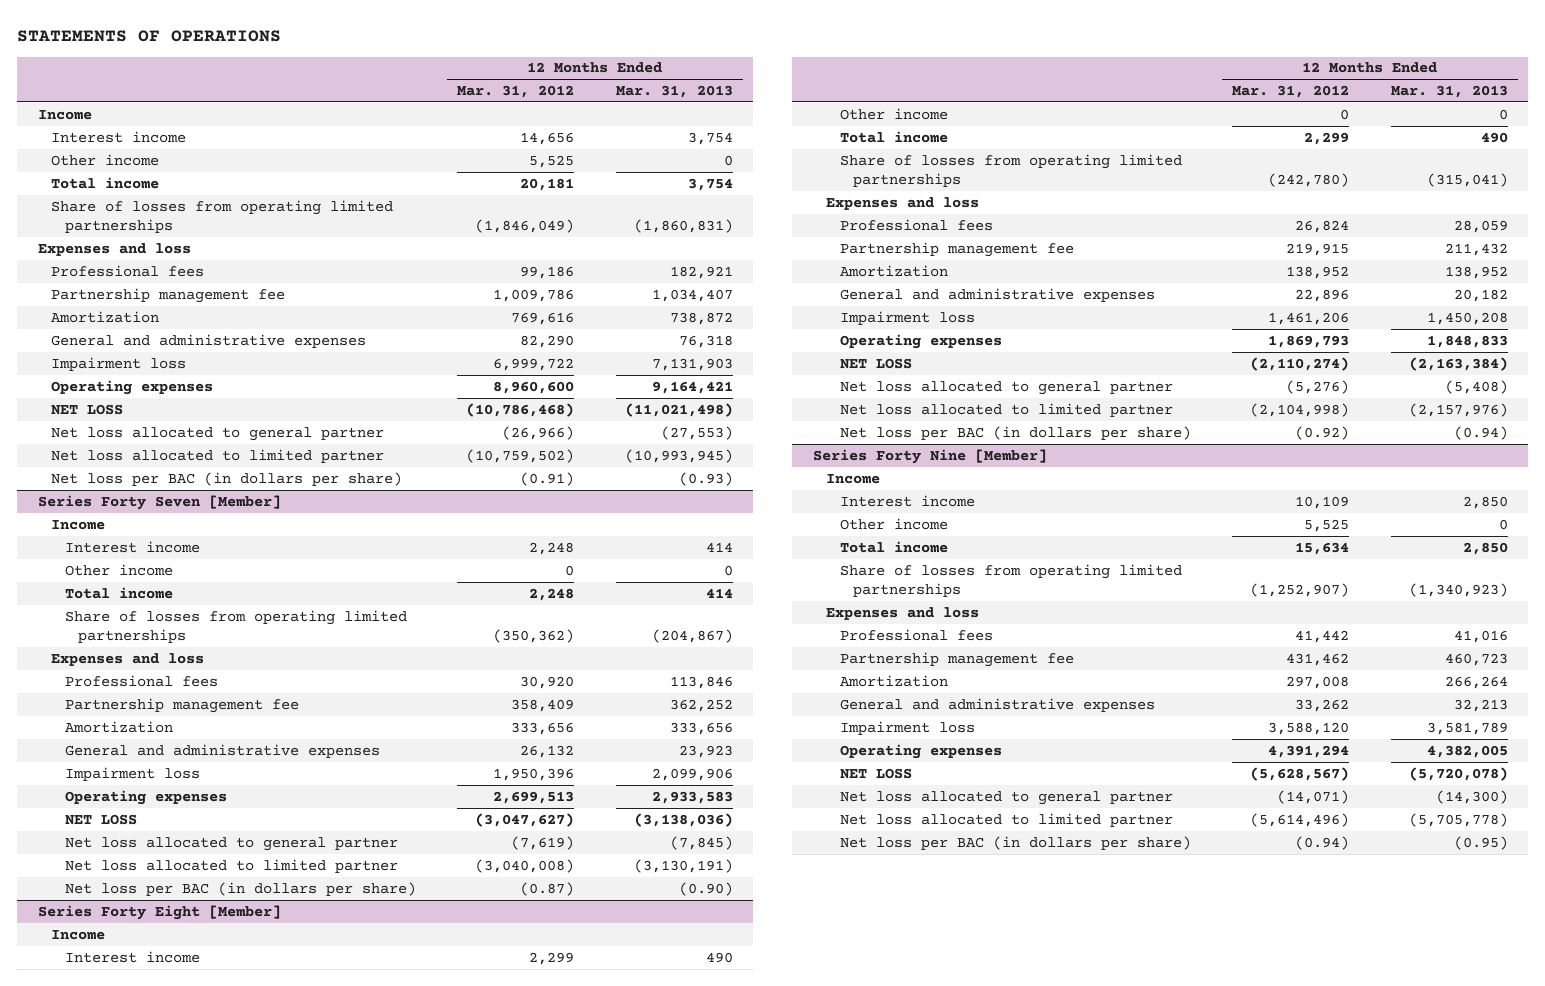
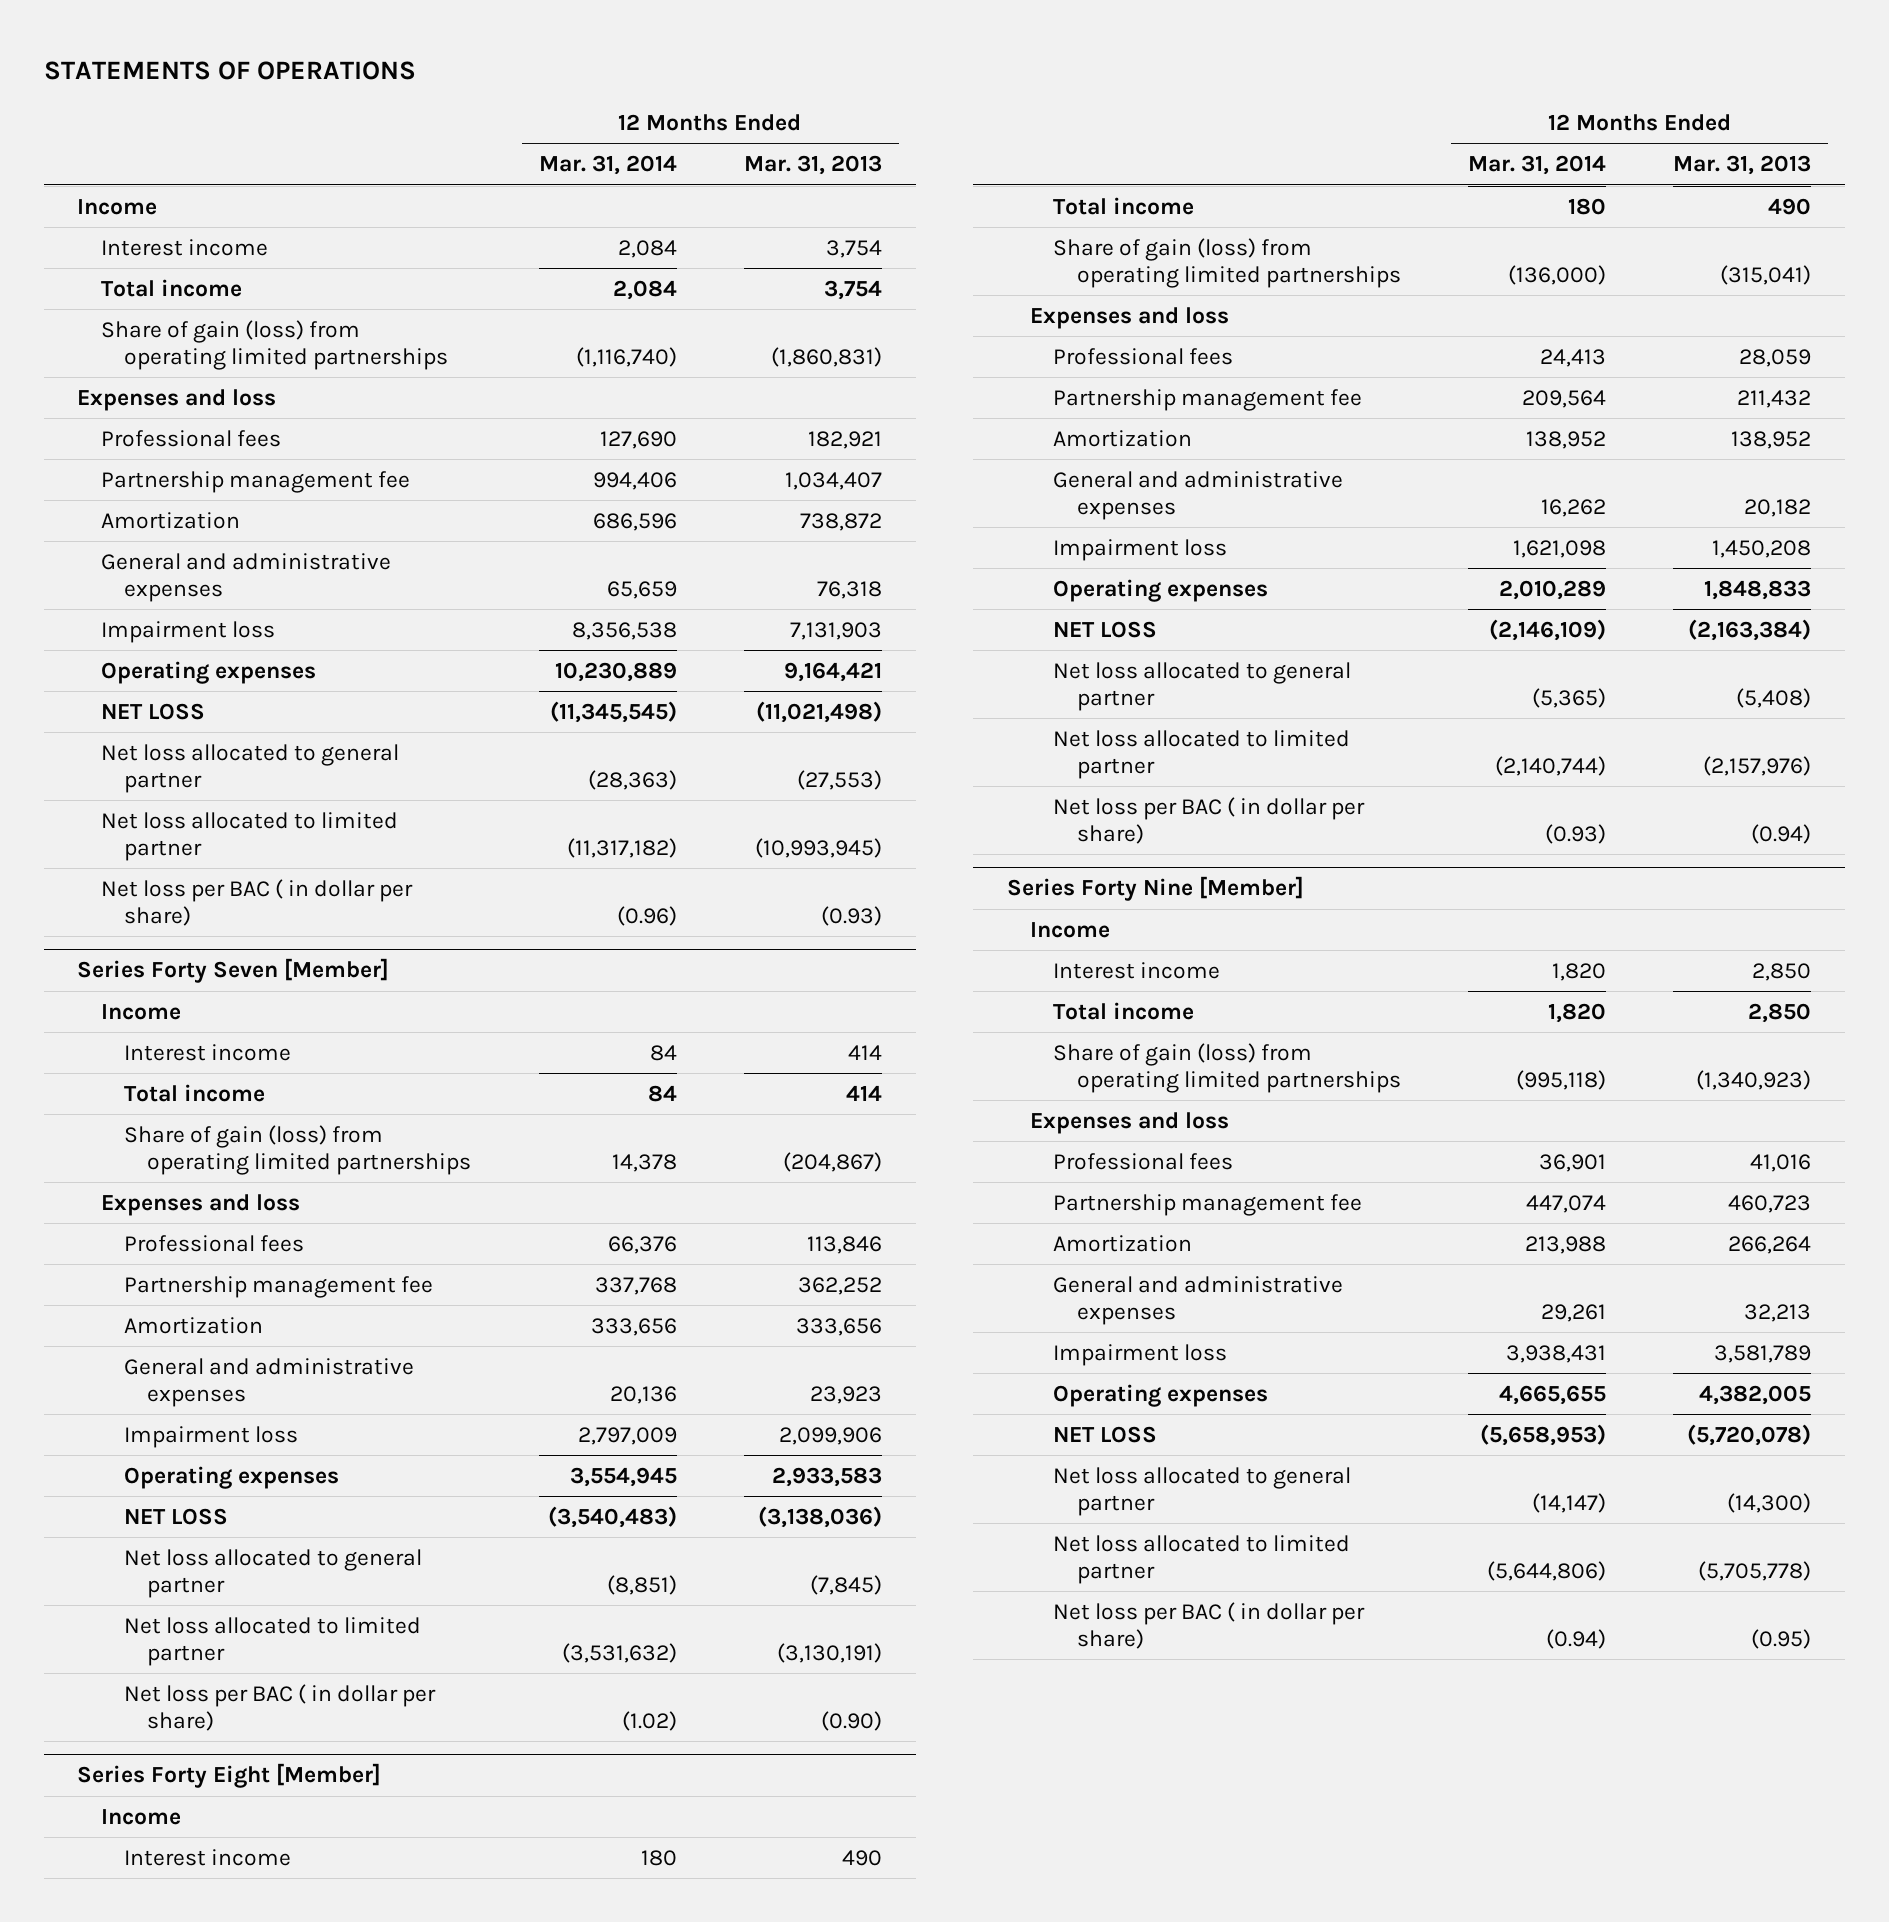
- | 12 Months Ended Mar. 31, 2012 | 12 Months Ended Mar. 31, 2013
+ | 12 Months Ended Mar. 31, 2014 | 12 Months Ended Mar. 31, 2013
- Other income | 5,525 | 0
- Share of losses from operating limited partnerships | (1,846,049) | (1,860,831)
+ Share of gain (loss) from operating limited partnerships | (1,116,740) | (1,860,831)
- Net loss per BAC (in dollars per share) | (0.91) | (0.93)
+ Net loss per BAC ( in dollar per share) | (0.96) | (0.93)
@ Series Forty Seven [Member]
- Other income | 0 | 0
- Share of losses from operating limited partnerships | (350,362) | (204,867)
+ Share of gain (loss) from operating limited partnerships | 14,378 | (204,867)
- Net loss per BAC (in dollars per share) | (0.87) | (0.90)
+ Net loss per BAC ( in dollar per share) | (1.02) | (0.90)
@ Series Forty Eight [Member]
- Other income | 0 | 0
- Share of losses from operating limited partnerships | (242,780) | (315,041)
+ Share of gain (loss) from operating limited partnerships | (136,000) | (315,041)
- Net loss per BAC (in dollars per share) | (0.92) | (0.94)
+ Net loss per BAC ( in dollar per share) | (0.93) | (0.94)
@ Series Forty Nine [Member]
- Other income | 5,525 | 0
- Share of losses from operating limited partnerships | (1,252,907) | (1,340,923)
+ Share of gain (loss) from operating limited partnerships | (995,118) | (1,340,923)
- Net loss per BAC (in dollars per share) | (0.94) | (0.95)
+ Net loss per BAC ( in dollar per share) | (0.94) | (0.95)

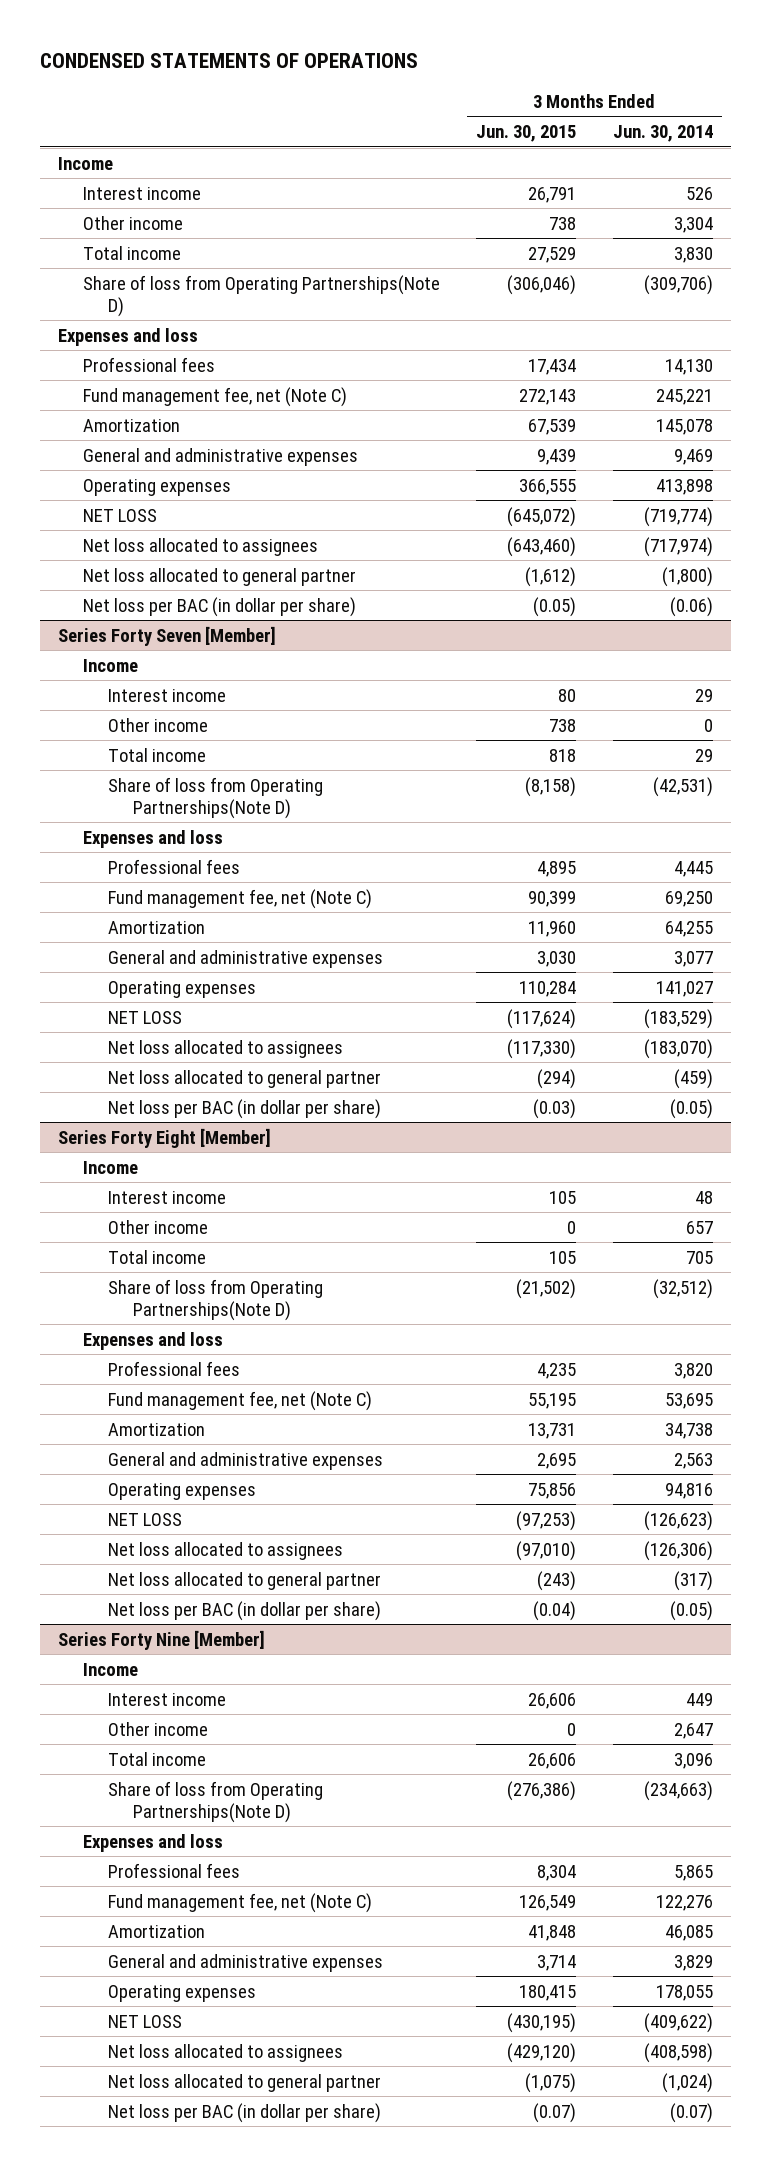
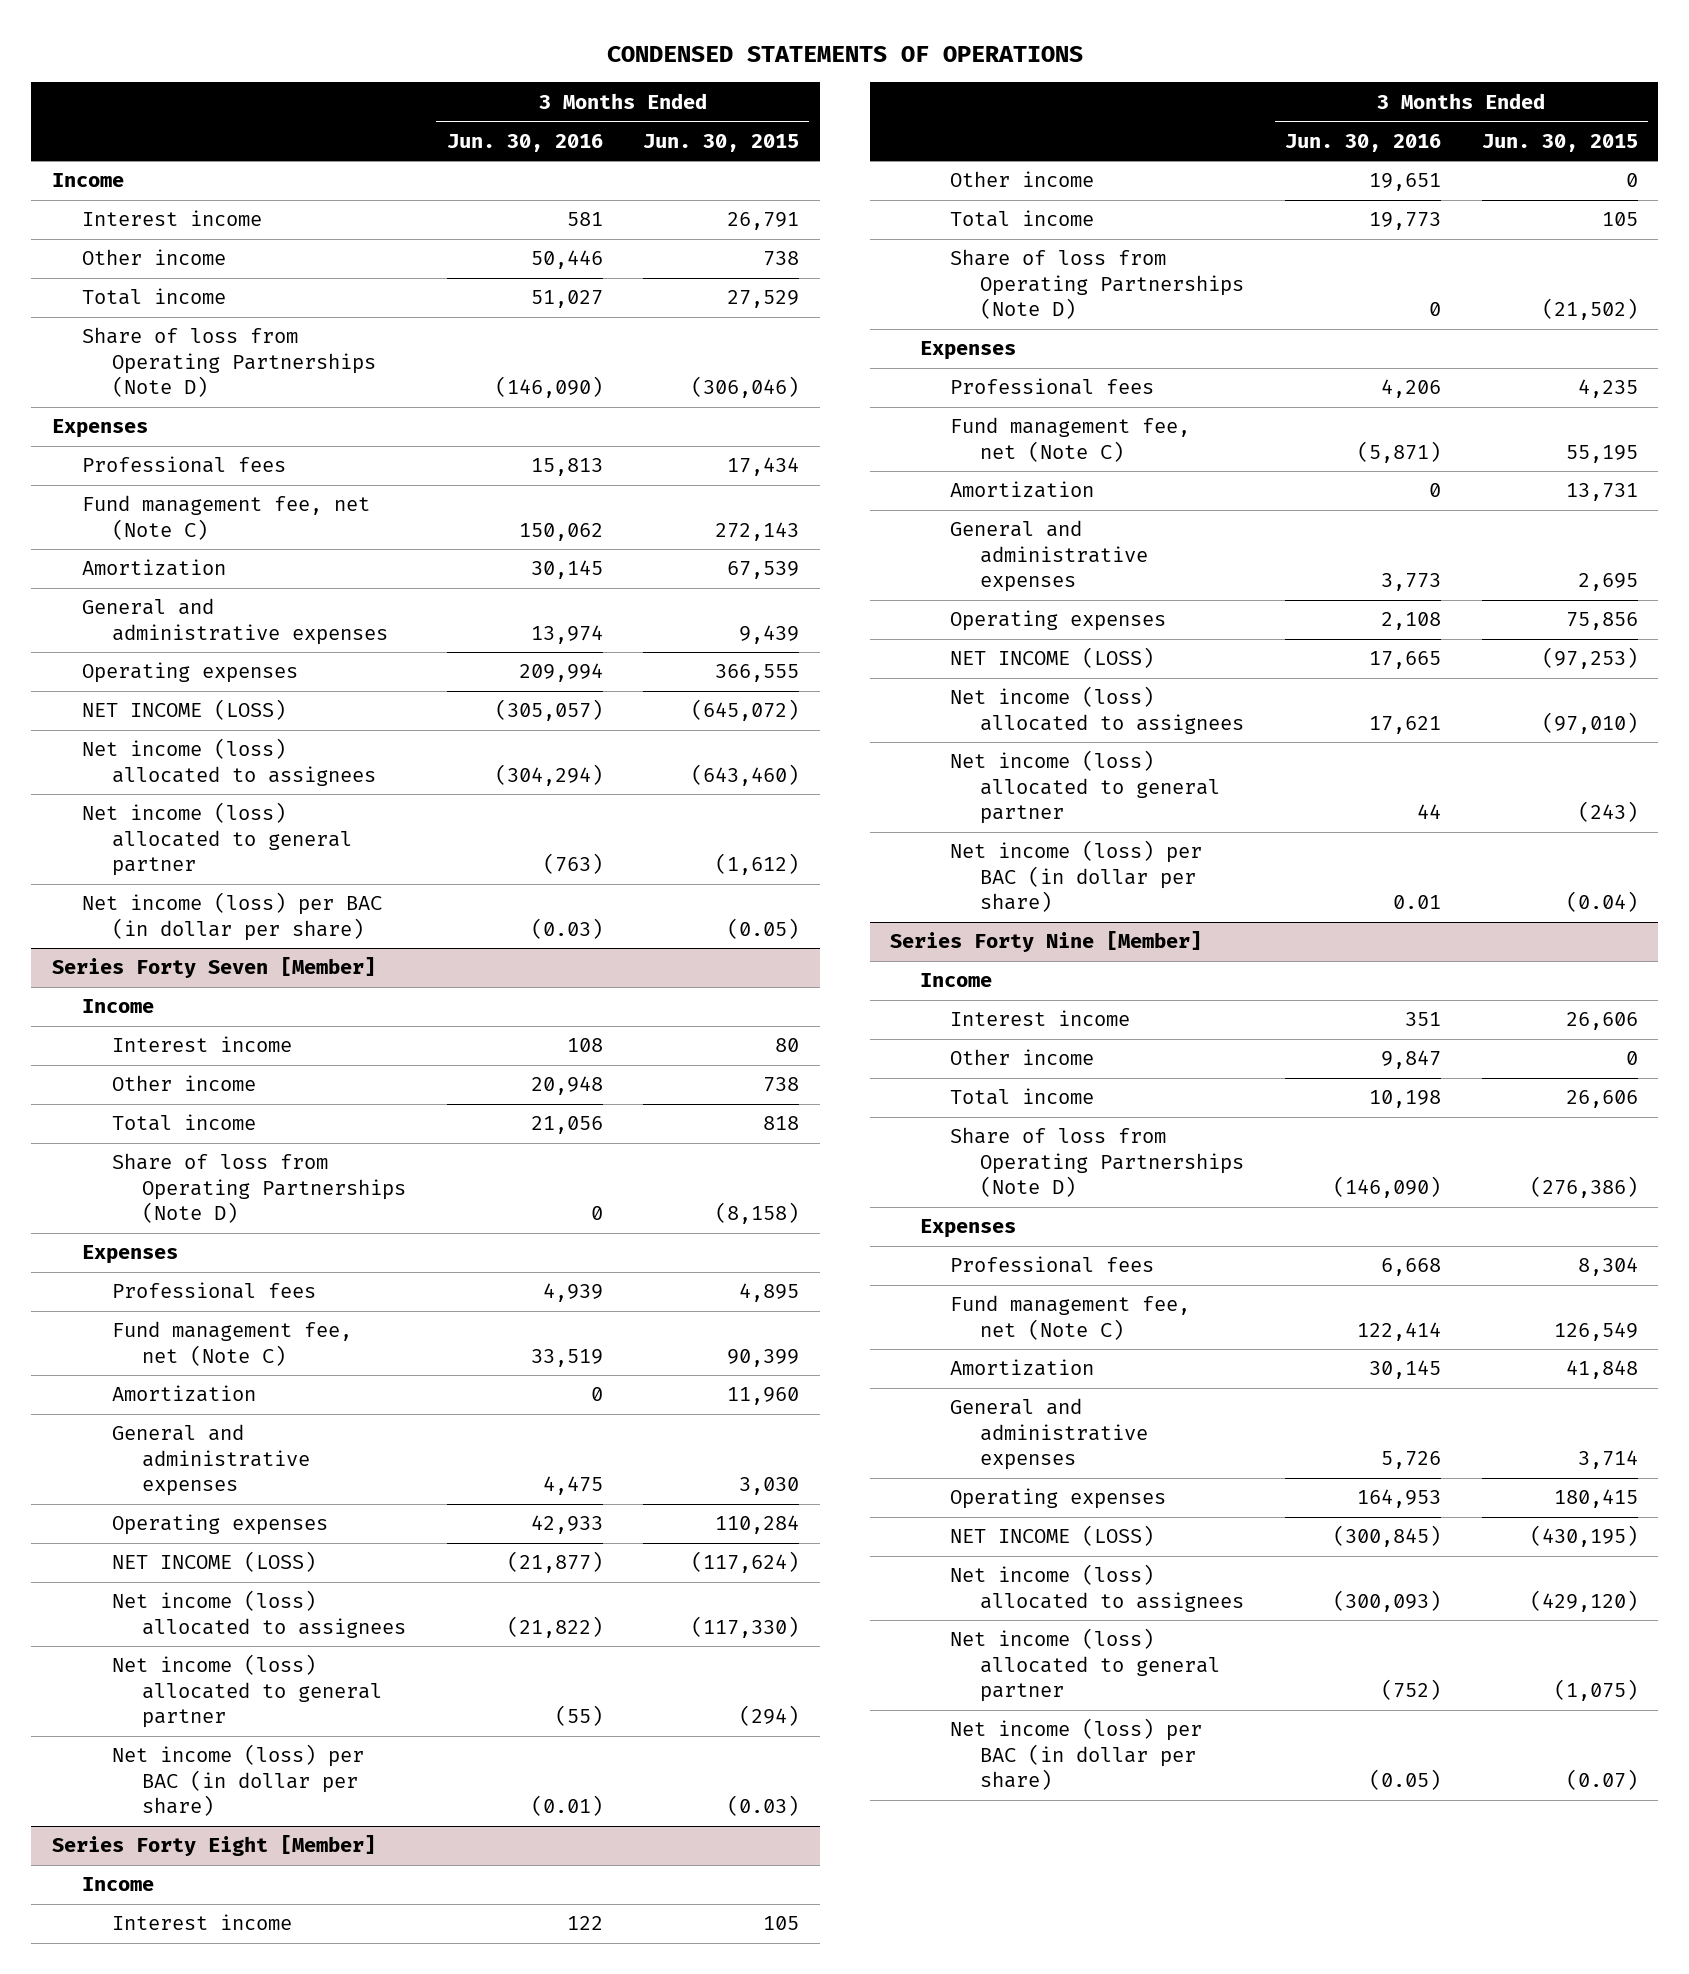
- | 3 Months Ended Jun. 30, 2015 | 3 Months Ended Jun. 30, 2014
+ | 3 Months Ended Jun. 30, 2016 | 3 Months Ended Jun. 30, 2015
- Share of loss from Operating Partnerships(Note D) | (306,046) | (309,706)
- Expenses and loss
+ Share of loss from Operating Partnerships (Note D) | (146,090) | (306,046)
+ Expenses
- NET LOSS | (645,072) | (719,774)
- Net loss allocated to assignees | (643,460) | (717,974)
- Net loss allocated to general partner | (1,612) | (1,800)
- Net loss per BAC (in dollar per share) | (0.05) | (0.06)
+ NET INCOME (LOSS) | (305,057) | (645,072)
+ Net income (loss) allocated to assignees | (304,294) | (643,460)
+ Net income (loss) allocated to general partner | (763) | (1,612)
+ Net income (loss) per BAC (in dollar per share) | (0.03) | (0.05)
@ Series Forty Seven [Member]
- Share of loss from Operating Partnerships(Note D) | (8,158) | (42,531)
- Expenses and loss
+ Share of loss from Operating Partnerships (Note D) | 0 | (8,158)
+ Expenses
- NET LOSS | (117,624) | (183,529)
- Net loss allocated to assignees | (117,330) | (183,070)
- Net loss allocated to general partner | (294) | (459)
- Net loss per BAC (in dollar per share) | (0.03) | (0.05)
+ NET INCOME (LOSS) | (21,877) | (117,624)
+ Net income (loss) allocated to assignees | (21,822) | (117,330)
+ Net income (loss) allocated to general partner | (55) | (294)
+ Net income (loss) per BAC (in dollar per share) | (0.01) | (0.03)
@ Series Forty Eight [Member]
- Share of loss from Operating Partnerships(Note D) | (21,502) | (32,512)
- Expenses and loss
+ Share of loss from Operating Partnerships (Note D) | 0 | (21,502)
+ Expenses
- NET LOSS | (97,253) | (126,623)
- Net loss allocated to assignees | (97,010) | (126,306)
- Net loss allocated to general partner | (243) | (317)
- Net loss per BAC (in dollar per share) | (0.04) | (0.05)
+ NET INCOME (LOSS) | 17,665 | (97,253)
+ Net income (loss) allocated to assignees | 17,621 | (97,010)
+ Net income (loss) allocated to general partner | 44 | (243)
+ Net income (loss) per BAC (in dollar per share) | 0.01 | (0.04)
@ Series Forty Nine [Member]
- Share of loss from Operating Partnerships(Note D) | (276,386) | (234,663)
- Expenses and loss
+ Share of loss from Operating Partnerships (Note D) | (146,090) | (276,386)
+ Expenses
- NET LOSS | (430,195) | (409,622)
- Net loss allocated to assignees | (429,120) | (408,598)
- Net loss allocated to general partner | (1,075) | (1,024)
- Net loss per BAC (in dollar per share) | (0.07) | (0.07)
+ NET INCOME (LOSS) | (300,845) | (430,195)
+ Net income (loss) allocated to assignees | (300,093) | (429,120)
+ Net income (loss) allocated to general partner | (752) | (1,075)
+ Net income (loss) per BAC (in dollar per share) | (0.05) | (0.07)

